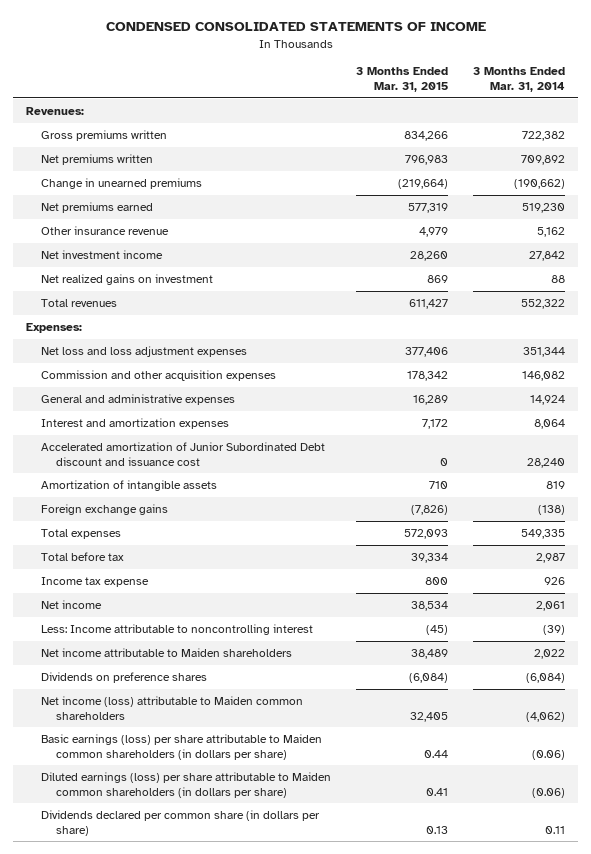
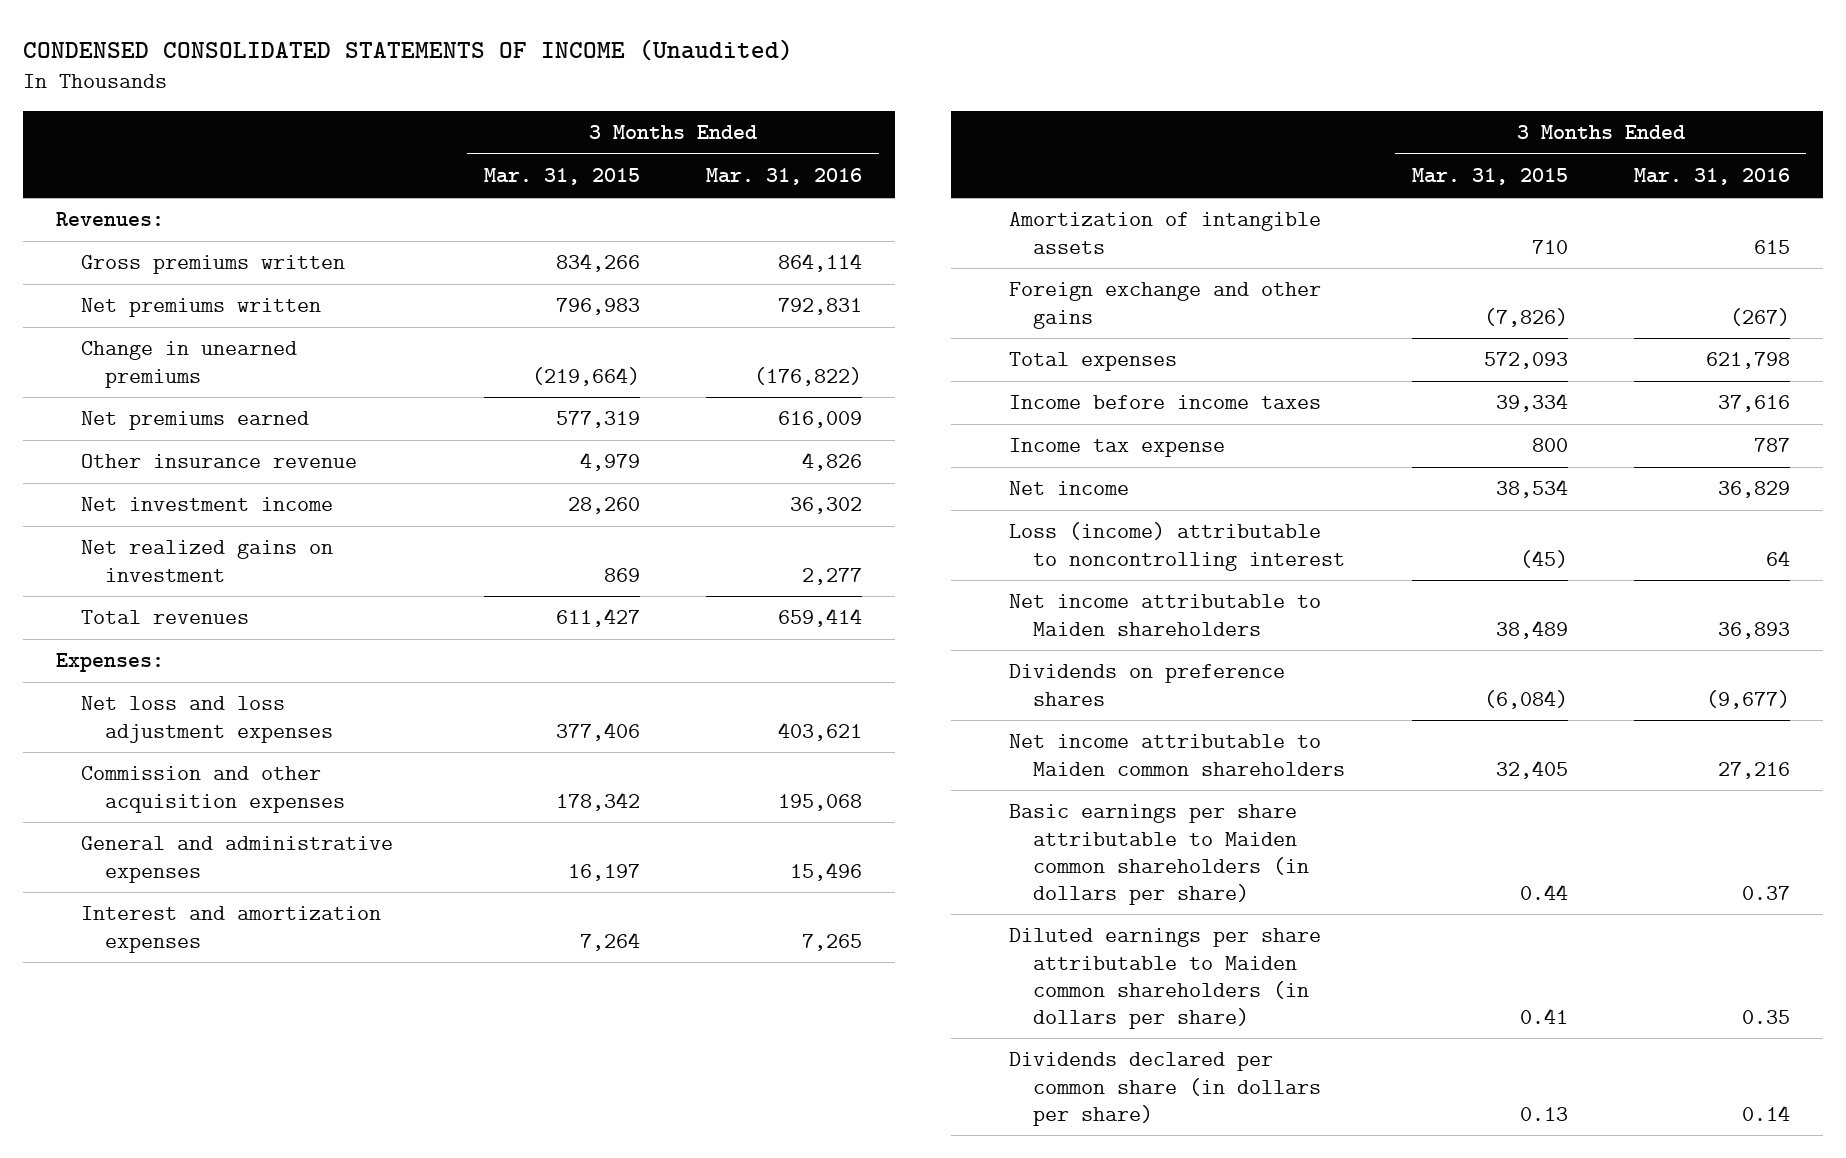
- CONDENSED CONSOLIDATED STATEMENTS OF INCOME
+ CONDENSED CONSOLIDATED STATEMENTS OF INCOME (Unaudited)
- | 3 Months Ended Mar. 31, 2015 | 3 Months Ended Mar. 31, 2014
+ | 3 Months Ended Mar. 31, 2015 | 3 Months Ended Mar. 31, 2016
- General and administrative expenses | 16,289 | 14,924
- Interest and amortization expenses | 7,172 | 8,064
- Accelerated amortization of Junior Subordinated Debt discount and issuance cost | 0 | 28,240
+ General and administrative expenses | 16,197 | 15,496
+ Interest and amortization expenses | 7,264 | 7,265
- Foreign exchange gains | (7,826) | (138)
+ Foreign exchange and other gains | (7,826) | (267)
- Total before tax | 39,334 | 2,987
+ Income before income taxes | 39,334 | 37,616
- Less: Income attributable to noncontrolling interest | (45) | (39)
+ Loss (income) attributable to noncontrolling interest | (45) | 64
- Net income (loss) attributable to Maiden common shareholders | 32,405 | (4,062)
- Basic earnings (loss) per share attributable to Maiden common shareholders (in dollars per share) | 0.44 | (0.06)
- Diluted earnings (loss) per share attributable to Maiden common shareholders (in dollars per share) | 0.41 | (0.06)
+ Net income attributable to Maiden common shareholders | 32,405 | 27,216
+ Basic earnings per share attributable to Maiden common shareholders (in dollars per share) | 0.44 | 0.37
+ Diluted earnings per share attributable to Maiden common shareholders (in dollars per share) | 0.41 | 0.35

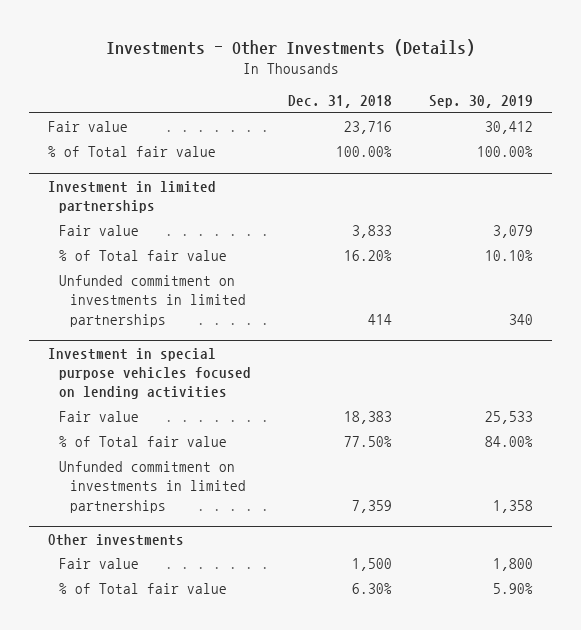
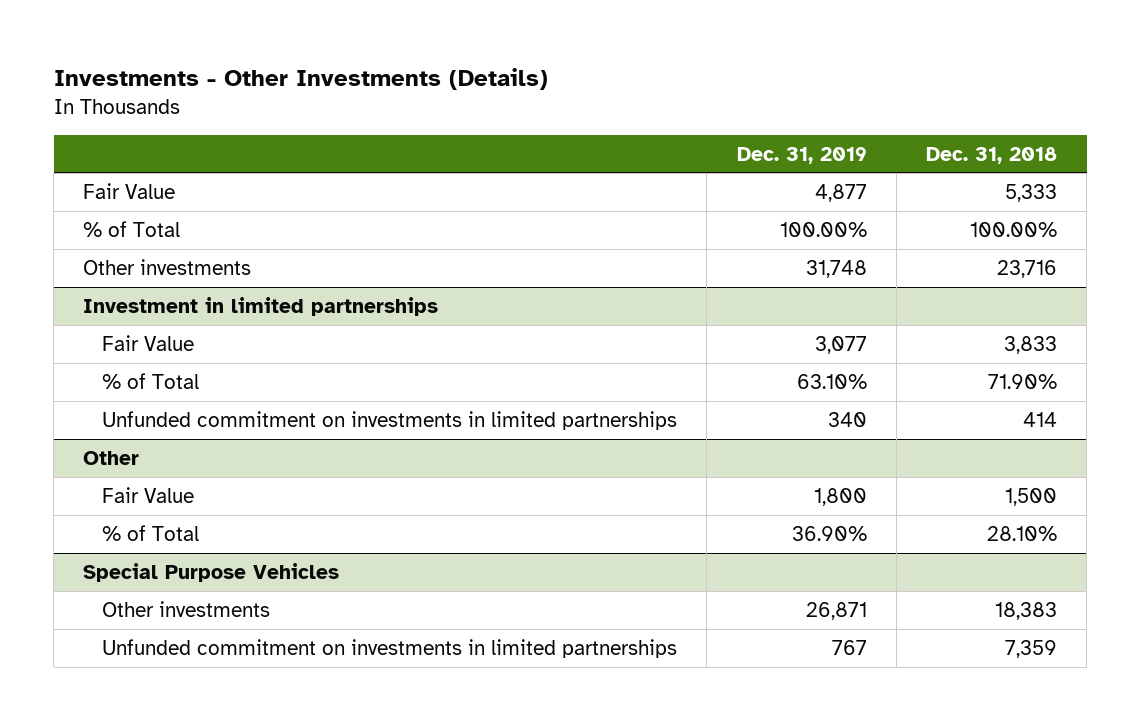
- | Dec. 31, 2018 | Sep. 30, 2019
+ | Dec. 31, 2019 | Dec. 31, 2018
- Fair value | 23,716 | 30,412
- % of Total fair value | 100.00% | 100.00%
+ Fair Value | 4,877 | 5,333
+ % of Total | 100.00% | 100.00%
+ Other investments | 31,748 | 23,716
@ Investment in limited partnerships
- Fair value | 3,833 | 3,079
- % of Total fair value | 16.20% | 10.10%
+ Fair Value | 3,077 | 3,833
+ % of Total | 63.10% | 71.90%
- Investment in special purpose vehicles focused on lending activities
- Fair value | 18,383 | 25,533
- % of Total fair value | 77.50% | 84.00%
+ Other
+ Fair Value | 1,800 | 1,500
+ % of Total | 36.90% | 28.10%
+ Special Purpose Vehicles
+ Other investments | 26,871 | 18,383
- Other investments
- Fair value | 1,500 | 1,800
- % of Total fair value | 6.30% | 5.90%

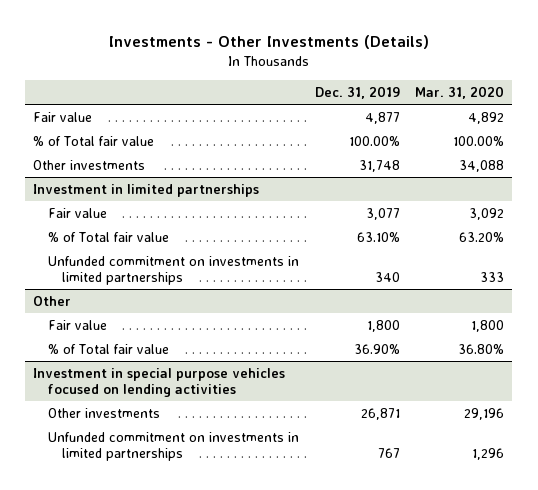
- | Dec. 31, 2019 | Dec. 31, 2018
+ | Dec. 31, 2019 | Mar. 31, 2020
- Fair Value | 4,877 | 5,333
- % of Total | 100.00% | 100.00%
+ Fair value | 4,877 | 4,892
+ % of Total fair value | 100.00% | 100.00%
@ Investment in limited partnerships
- Fair Value | 3,077 | 3,833
- % of Total | 63.10% | 71.90%
+ Fair value | 3,077 | 3,092
+ % of Total fair value | 63.10% | 63.20%
@ Other
- Fair Value | 1,800 | 1,500
- % of Total | 36.90% | 28.10%
- Special Purpose Vehicles
@ Other
+ Fair value | 1,800 | 1,800
+ % of Total fair value | 36.90% | 36.80%
+ Investment in special purpose vehicles focused on lending activities

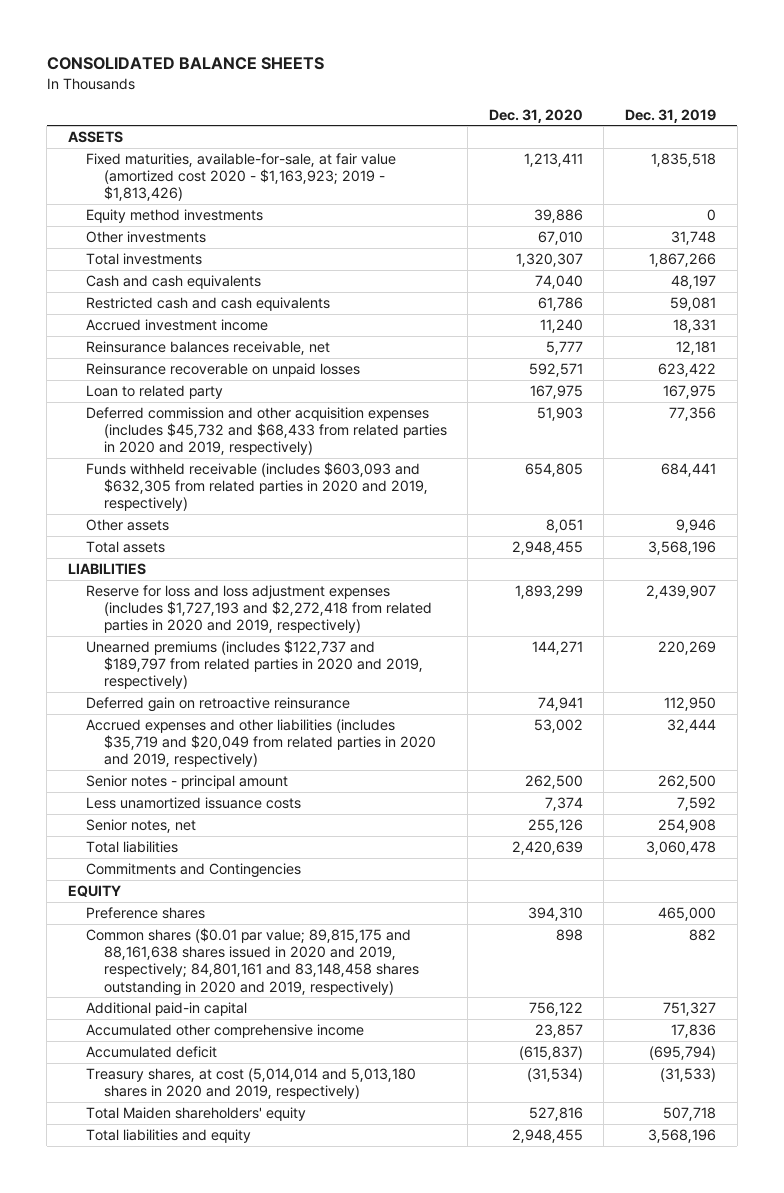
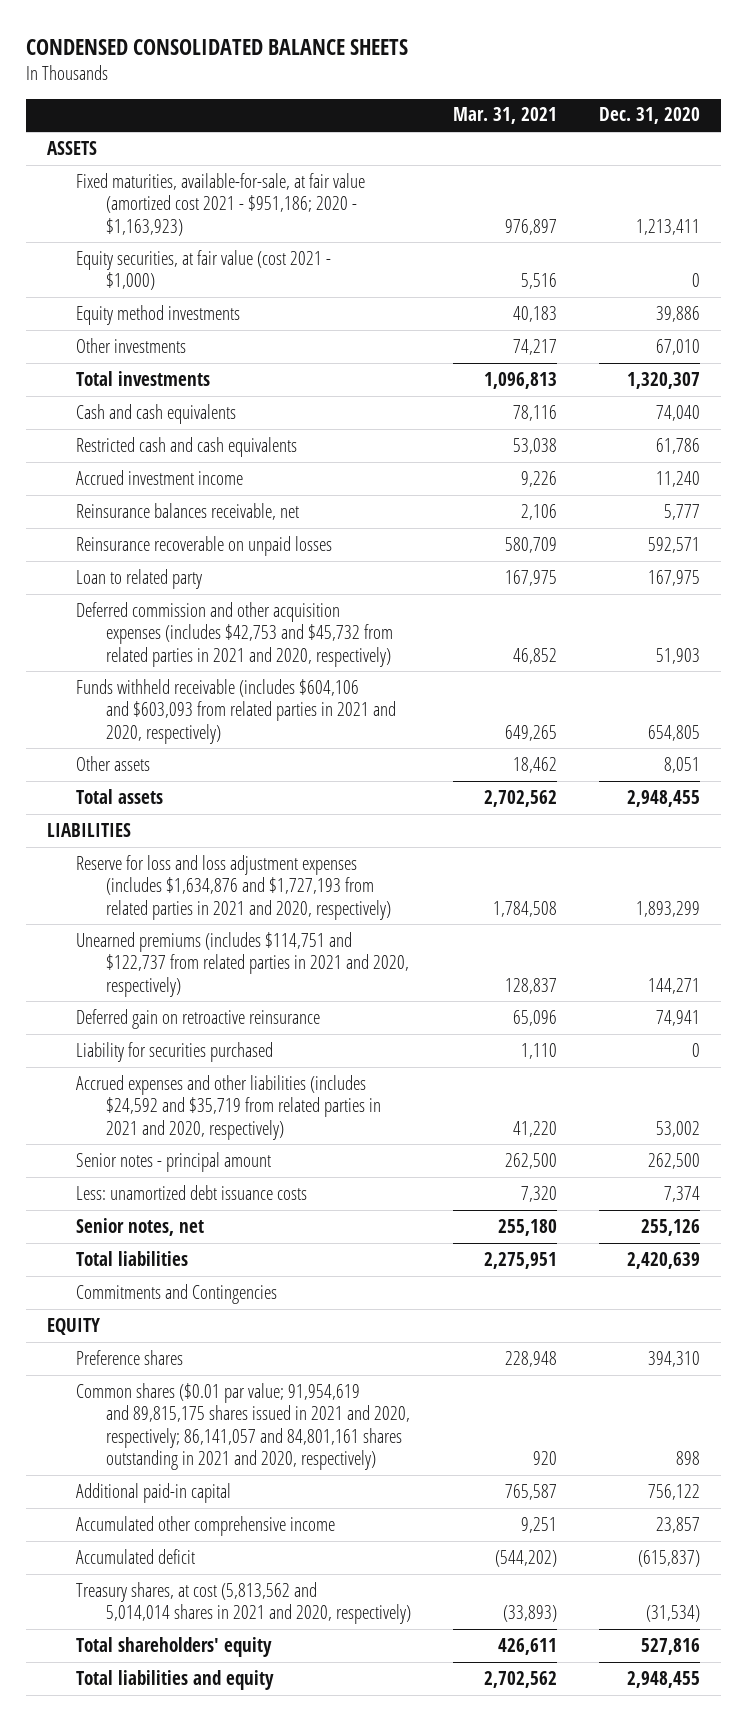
- CONSOLIDATED BALANCE SHEETS
+ CONDENSED CONSOLIDATED BALANCE SHEETS
- | Dec. 31, 2020 | Dec. 31, 2019
+ | Mar. 31, 2021 | Dec. 31, 2020
- Fixed maturities, available-for-sale, at fair value (amortized cost 2020 - $1,163,923; 2019 - $1,813,426) | 1,213,411 | 1,835,518
+ Fixed maturities, available-for-sale, at fair value (amortized cost 2021 - $951,186; 2020 - $1,163,923) | 976,897 | 1,213,411
+ Equity securities, at fair value (cost 2021 - $1,000) | 5,516 | 0
- Deferred commission and other acquisition expenses (includes $45,732 and $68,433 from related parties in 2020 and 2019, respectively) | 51,903 | 77,356
- Funds withheld receivable (includes $603,093 and $632,305 from related parties in 2020 and 2019, respectively) | 654,805 | 684,441
+ Deferred commission and other acquisition expenses (includes $42,753 and $45,732 from related parties in 2021 and 2020, respectively) | 46,852 | 51,903
+ Funds withheld receivable (includes $604,106 and $603,093 from related parties in 2021 and 2020, respectively) | 649,265 | 654,805
- Reserve for loss and loss adjustment expenses (includes $1,727,193 and $2,272,418 from related parties in 2020 and 2019, respectively) | 1,893,299 | 2,439,907
- Unearned premiums (includes $122,737 and $189,797 from related parties in 2020 and 2019, respectively) | 144,271 | 220,269
+ Reserve for loss and loss adjustment expenses (includes $1,634,876 and $1,727,193 from related parties in 2021 and 2020, respectively) | 1,784,508 | 1,893,299
+ Unearned premiums (includes $114,751 and $122,737 from related parties in 2021 and 2020, respectively) | 128,837 | 144,271
- Accrued expenses and other liabilities (includes $35,719 and $20,049 from related parties in 2020 and 2019, respectively) | 53,002 | 32,444
+ Liability for securities purchased | 1,110 | 0
+ Accrued expenses and other liabilities (includes $24,592 and $35,719 from related parties in 2021 and 2020, respectively) | 41,220 | 53,002
- Less unamortized issuance costs | 7,374 | 7,592
+ Less: unamortized debt issuance costs | 7,320 | 7,374
- Common shares ($0.01 par value; 89,815,175 and 88,161,638 shares issued in 2020 and 2019, respectively; 84,801,161 and 83,148,458 shares outstanding in 2020 and 2019, respectively) | 898 | 882
+ Common shares ($0.01 par value; 91,954,619 and 89,815,175 shares issued in 2021 and 2020, respectively; 86,141,057 and 84,801,161 shares outstanding in 2021 and 2020, respectively) | 920 | 898
- Treasury shares, at cost (5,014,014 and 5,013,180 shares in 2020 and 2019, respectively) | (31,534) | (31,533)
- Total Maiden shareholders' equity | 527,816 | 507,718
+ Treasury shares, at cost (5,813,562 and 5,014,014 shares in 2021 and 2020, respectively) | (33,893) | (31,534)
+ Total shareholders' equity | 426,611 | 527,816

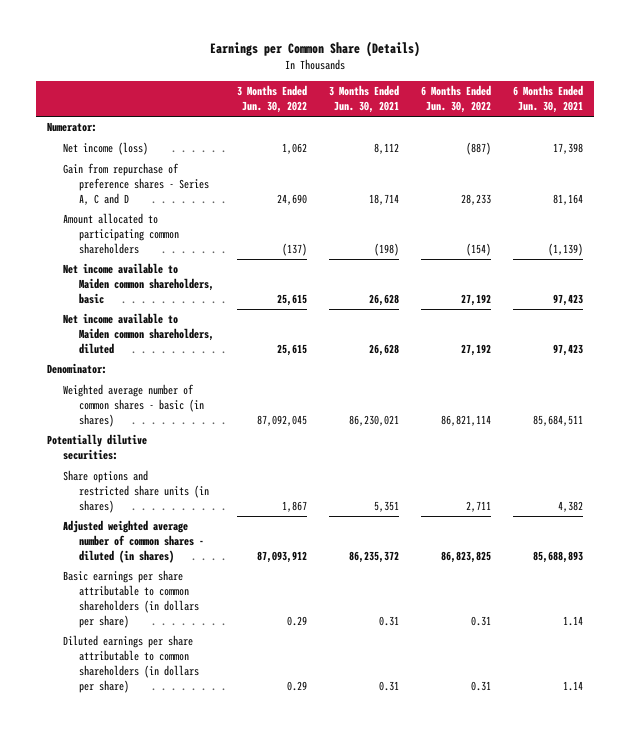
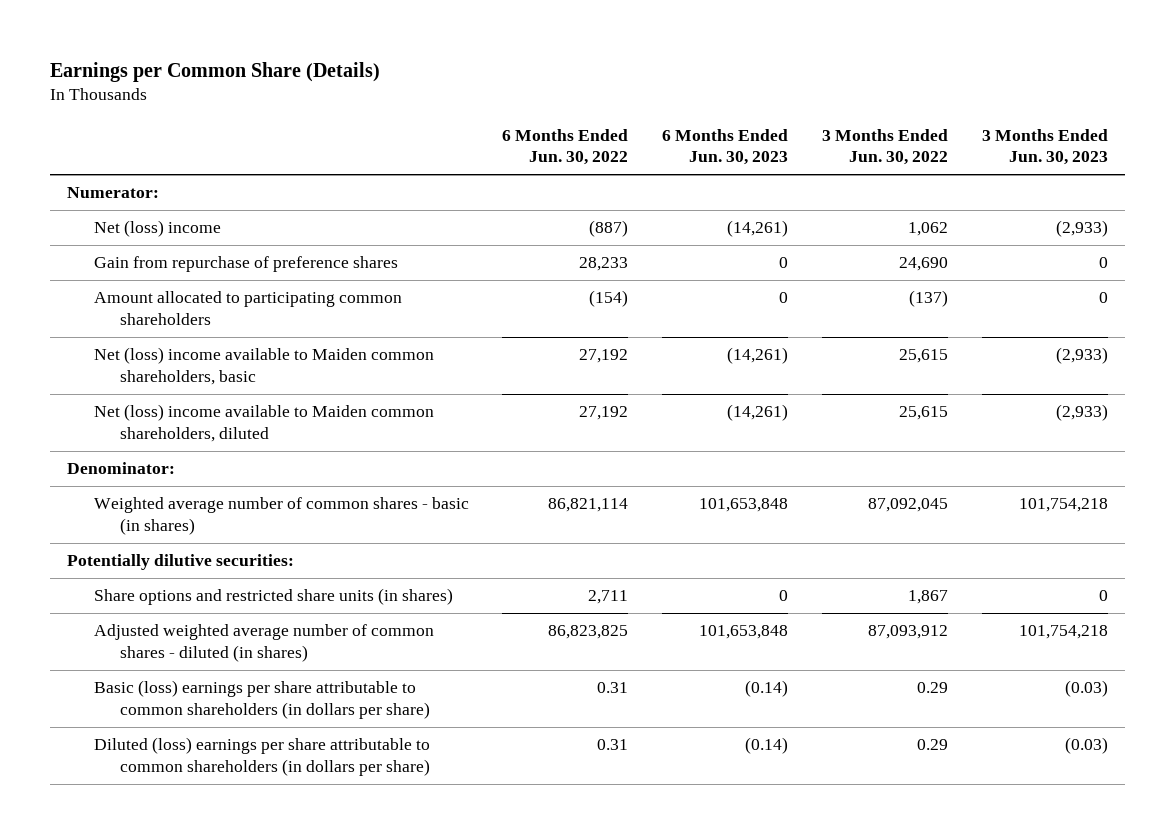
- | 3 Months Ended Jun. 30, 2022 | 3 Months Ended Jun. 30, 2021 | 6 Months Ended Jun. 30, 2022 | 6 Months Ended Jun. 30, 2021
+ | 6 Months Ended Jun. 30, 2022 | 6 Months Ended Jun. 30, 2023 | 3 Months Ended Jun. 30, 2022 | 3 Months Ended Jun. 30, 2023
- Net income (loss) | 1,062 | 8,112 | (887) | 17,398
- Gain from repurchase of preference shares - Series A, C and D | 24,690 | 18,714 | 28,233 | 81,164
+ Net (loss) income | (887) | (14,261) | 1,062 | (2,933)
+ Gain from repurchase of preference shares | 28,233 | 0 | 24,690 | 0
- Net income available to Maiden common shareholders, basic | 25,615 | 26,628 | 27,192 | 97,423
- Net income available to Maiden common shareholders, diluted | 25,615 | 26,628 | 27,192 | 97,423
+ Net (loss) income available to Maiden common shareholders, basic | 27,192 | (14,261) | 25,615 | (2,933)
+ Net (loss) income available to Maiden common shareholders, diluted | 27,192 | (14,261) | 25,615 | (2,933)
- Basic earnings per share attributable to common shareholders (in dollars per share) | 0.29 | 0.31 | 0.31 | 1.14
- Diluted earnings per share attributable to common shareholders (in dollars per share) | 0.29 | 0.31 | 0.31 | 1.14
+ Basic (loss) earnings per share attributable to common shareholders (in dollars per share) | 0.31 | (0.14) | 0.29 | (0.03)
+ Diluted (loss) earnings per share attributable to common shareholders (in dollars per share) | 0.31 | (0.14) | 0.29 | (0.03)

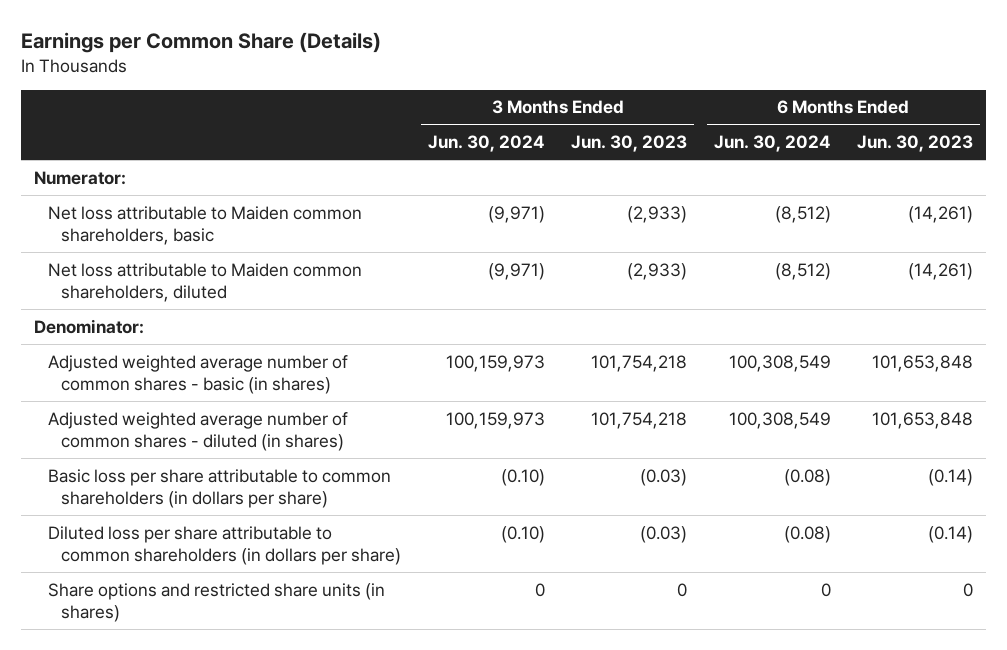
- | 6 Months Ended Jun. 30, 2022 | 6 Months Ended Jun. 30, 2023 | 3 Months Ended Jun. 30, 2022 | 3 Months Ended Jun. 30, 2023
+ | 3 Months Ended Jun. 30, 2024 | 3 Months Ended Jun. 30, 2023 | 6 Months Ended Jun. 30, 2024 | 6 Months Ended Jun. 30, 2023
- Net (loss) income | (887) | (14,261) | 1,062 | (2,933)
- Gain from repurchase of preference shares | 28,233 | 0 | 24,690 | 0
- Amount allocated to participating common shareholders | (154) | 0 | (137) | 0
- Net (loss) income available to Maiden common shareholders, basic | 27,192 | (14,261) | 25,615 | (2,933)
- Net (loss) income available to Maiden common shareholders, diluted | 27,192 | (14,261) | 25,615 | (2,933)
+ Net loss attributable to Maiden common shareholders, basic | (9,971) | (2,933) | (8,512) | (14,261)
+ Net loss attributable to Maiden common shareholders, diluted | (9,971) | (2,933) | (8,512) | (14,261)
- Weighted average number of common shares - basic (in shares) | 86,821,114 | 101,653,848 | 87,092,045 | 101,754,218
- Potentially dilutive securities:
+ Adjusted weighted average number of common shares - basic (in shares) | 100,159,973 | 101,754,218 | 100,308,549 | 101,653,848
- Basic (loss) earnings per share attributable to common shareholders (in dollars per share) | 0.31 | (0.14) | 0.29 | (0.03)
- Diluted (loss) earnings per share attributable to common shareholders (in dollars per share) | 0.31 | (0.14) | 0.29 | (0.03)
+ Basic loss per share attributable to common shareholders (in dollars per share) | (0.10) | (0.03) | (0.08) | (0.14)
+ Diluted loss per share attributable to common shareholders (in dollars per share) | (0.10) | (0.03) | (0.08) | (0.14)
moved down: Share options and restricted share units (in shares) | 0 | 0 | 0 | 0

